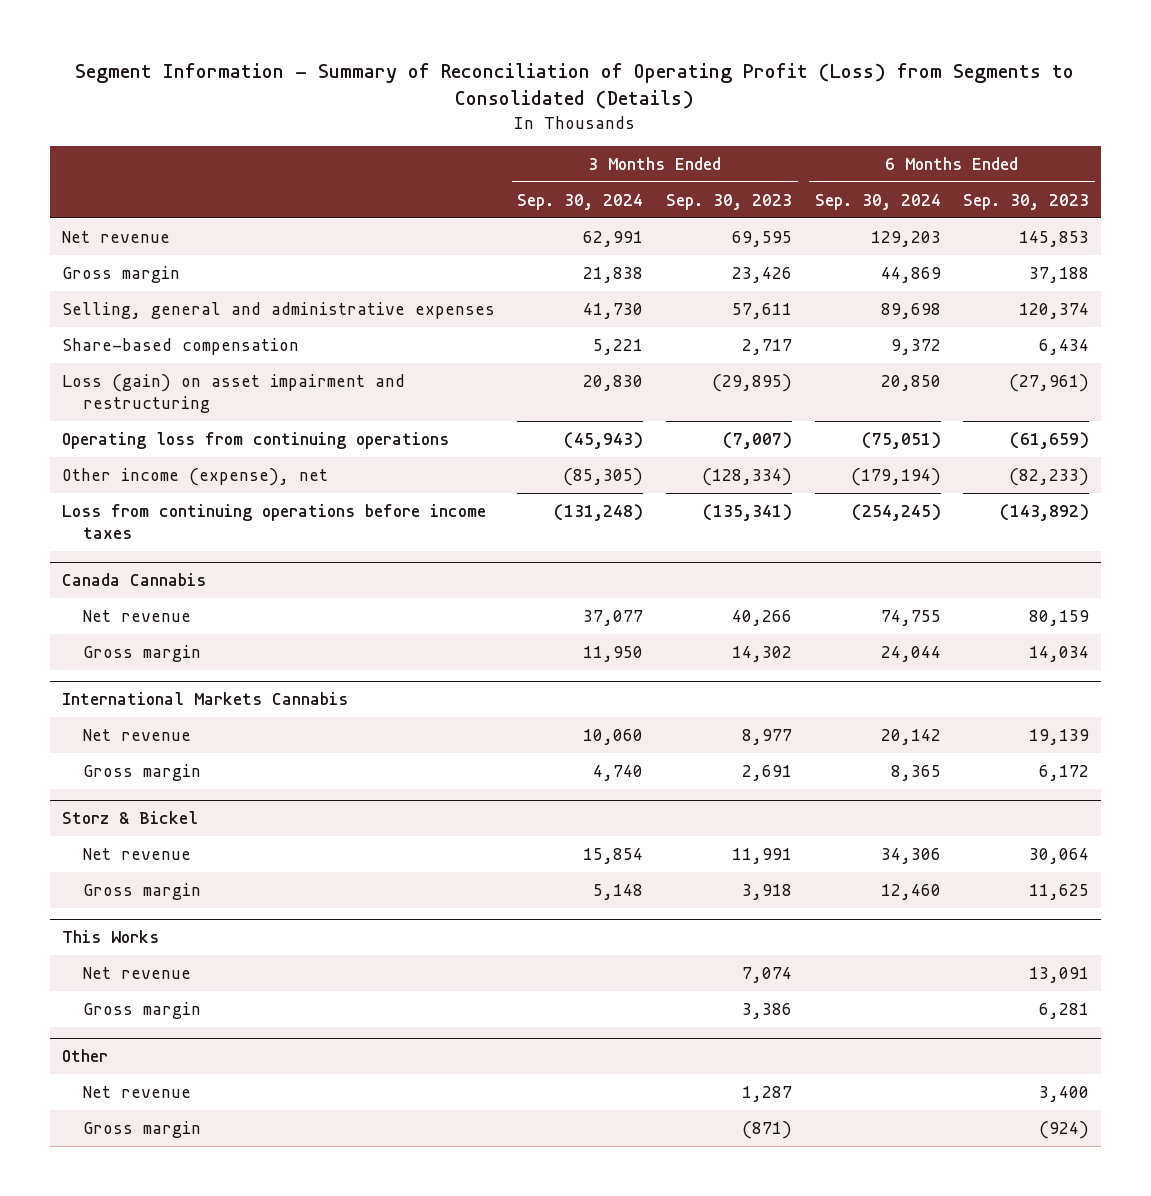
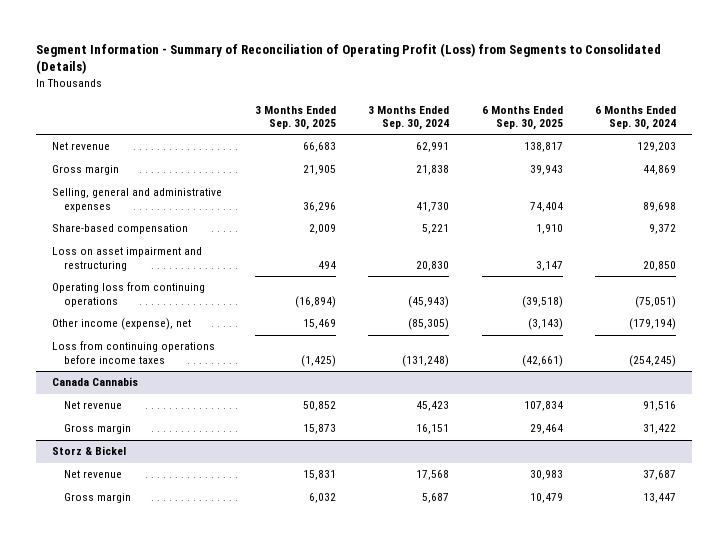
- | 3 Months Ended Sep. 30, 2024 | 3 Months Ended Sep. 30, 2023 | 6 Months Ended Sep. 30, 2024 | 6 Months Ended Sep. 30, 2023
+ | 3 Months Ended Sep. 30, 2025 | 3 Months Ended Sep. 30, 2024 | 6 Months Ended Sep. 30, 2025 | 6 Months Ended Sep. 30, 2024
- Loss (gain) on asset impairment and restructuring | 20,830 | (29,895) | 20,850 | (27,961)
+ Loss on asset impairment and restructuring | 494 | 20,830 | 3,147 | 20,850
@ Canada Cannabis
- Net revenue | 37,077 | 40,266 | 74,755 | 80,159
- Gross margin | 11,950 | 14,302 | 24,044 | 14,034
- International Markets Cannabis
- Net revenue | 10,060 | 8,977 | 20,142 | 19,139
- Gross margin | 4,740 | 2,691 | 8,365 | 6,172
@ Canada Cannabis
+ Net revenue | 50,852 | 45,423 | 107,834 | 91,516
+ Gross margin | 15,873 | 16,151 | 29,464 | 31,422
@ Storz & Bickel
- Net revenue | 15,854 | 11,991 | 34,306 | 30,064
- Gross margin | 5,148 | 3,918 | 12,460 | 11,625
- This Works
- Net revenue | | 7,074 | | 13,091
- Gross margin | | 3,386 | | 6,281
- Other
- Net revenue | | 1,287 | | 3,400
- Gross margin | | (871) | | (924)
@ Storz & Bickel
+ Net revenue | 15,831 | 17,568 | 30,983 | 37,687
+ Gross margin | 6,032 | 5,687 | 10,479 | 13,447

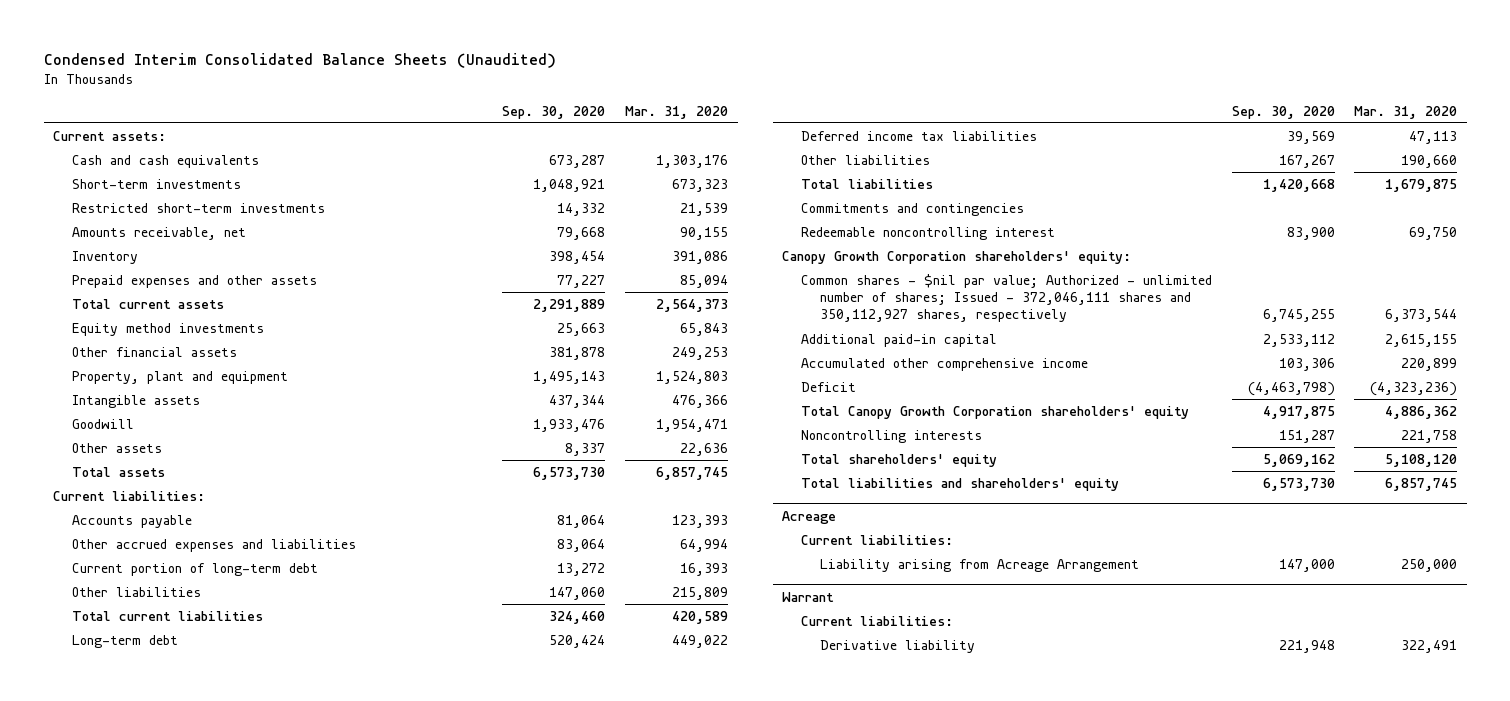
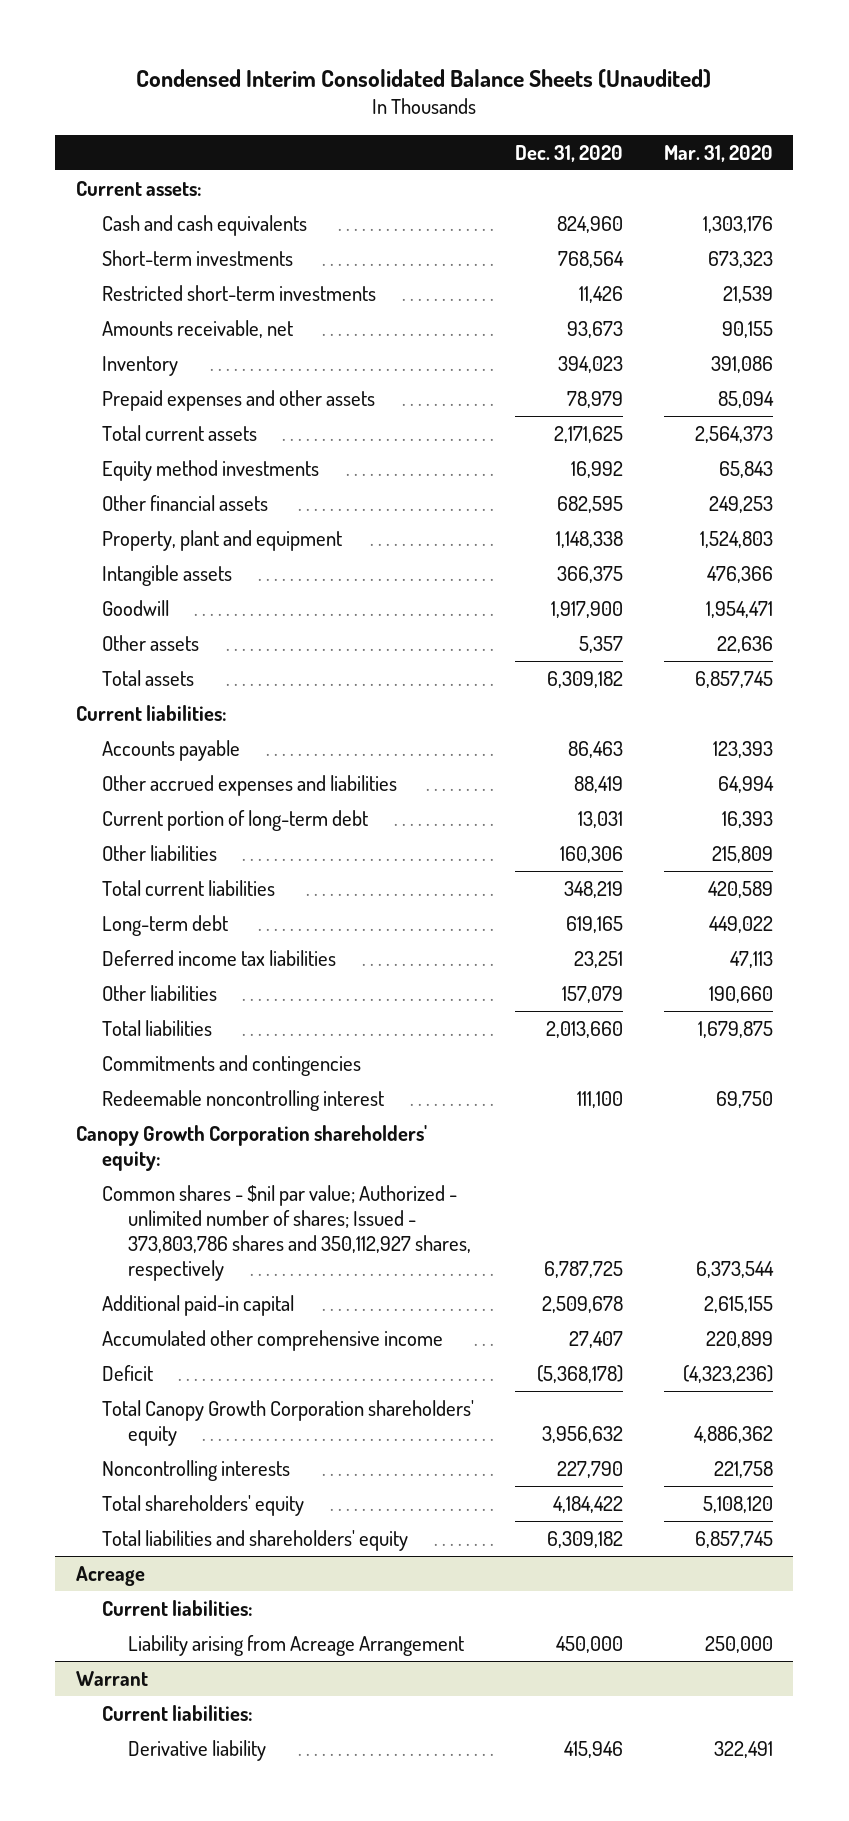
- | Sep. 30, 2020 | Mar. 31, 2020
+ | Dec. 31, 2020 | Mar. 31, 2020
- Common shares - $nil par value; Authorized - unlimited number of shares; Issued - 372,046,111 shares and 350,112,927 shares, respectively | 6,745,255 | 6,373,544
+ Common shares - $nil par value; Authorized - unlimited number of shares; Issued - 373,803,786 shares and 350,112,927 shares, respectively | 6,787,725 | 6,373,544

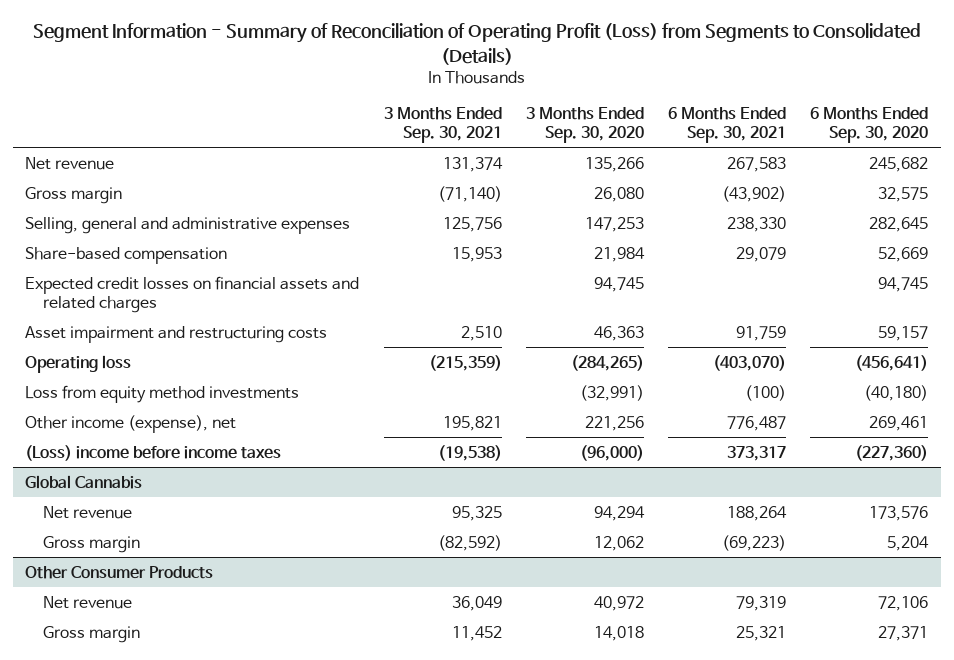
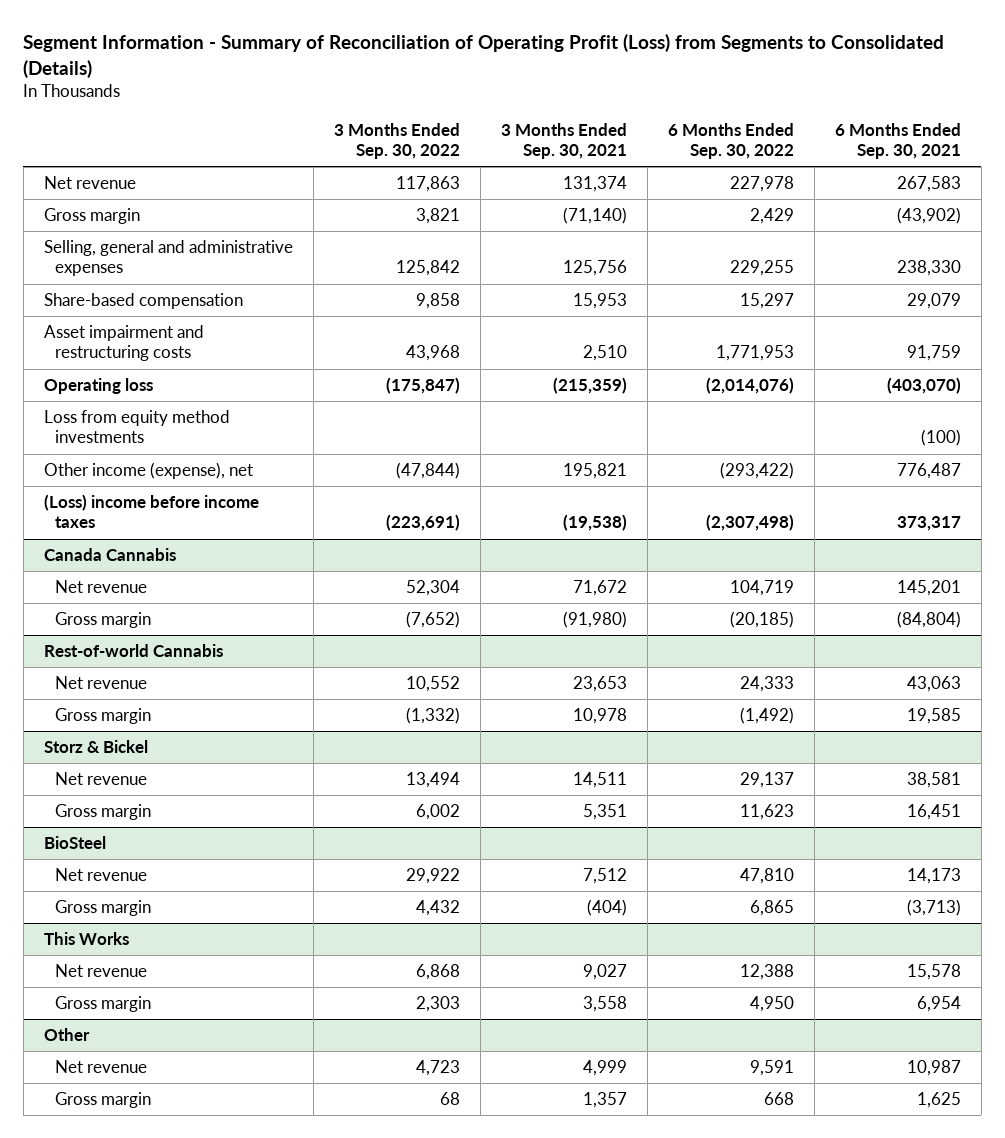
- | 3 Months Ended Sep. 30, 2021 | 3 Months Ended Sep. 30, 2020 | 6 Months Ended Sep. 30, 2021 | 6 Months Ended Sep. 30, 2020
+ | 3 Months Ended Sep. 30, 2022 | 3 Months Ended Sep. 30, 2021 | 6 Months Ended Sep. 30, 2022 | 6 Months Ended Sep. 30, 2021
- Expected credit losses on financial assets and related charges | | 94,745 | | 94,745
- Global Cannabis
- Net revenue | 95,325 | 94,294 | 188,264 | 173,576
- Gross margin | (82,592) | 12,062 | (69,223) | 5,204
- Other Consumer Products
- Net revenue | 36,049 | 40,972 | 79,319 | 72,106
- Gross margin | 11,452 | 14,018 | 25,321 | 27,371
+ Canada Cannabis
+ Net revenue | 52,304 | 71,672 | 104,719 | 145,201
+ Gross margin | (7,652) | (91,980) | (20,185) | (84,804)
+ Rest-of-world Cannabis
+ Net revenue | 10,552 | 23,653 | 24,333 | 43,063
+ Gross margin | (1,332) | 10,978 | (1,492) | 19,585
+ Storz & Bickel
+ Net revenue | 13,494 | 14,511 | 29,137 | 38,581
+ Gross margin | 6,002 | 5,351 | 11,623 | 16,451
+ BioSteel
+ Net revenue | 29,922 | 7,512 | 47,810 | 14,173
+ Gross margin | 4,432 | (404) | 6,865 | (3,713)
+ This Works
+ Net revenue | 6,868 | 9,027 | 12,388 | 15,578
+ Gross margin | 2,303 | 3,558 | 4,950 | 6,954
+ Other
+ Net revenue | 4,723 | 4,999 | 9,591 | 10,987
+ Gross margin | 68 | 1,357 | 668 | 1,625

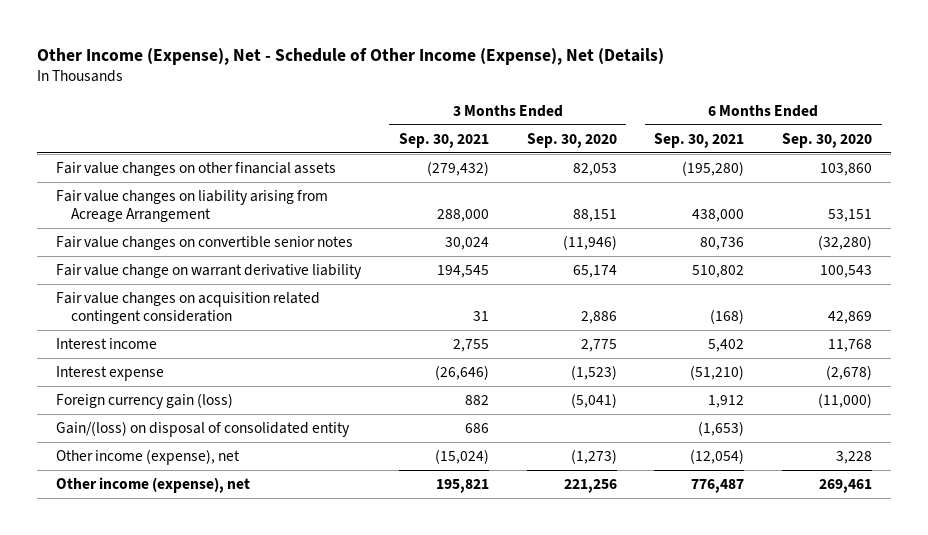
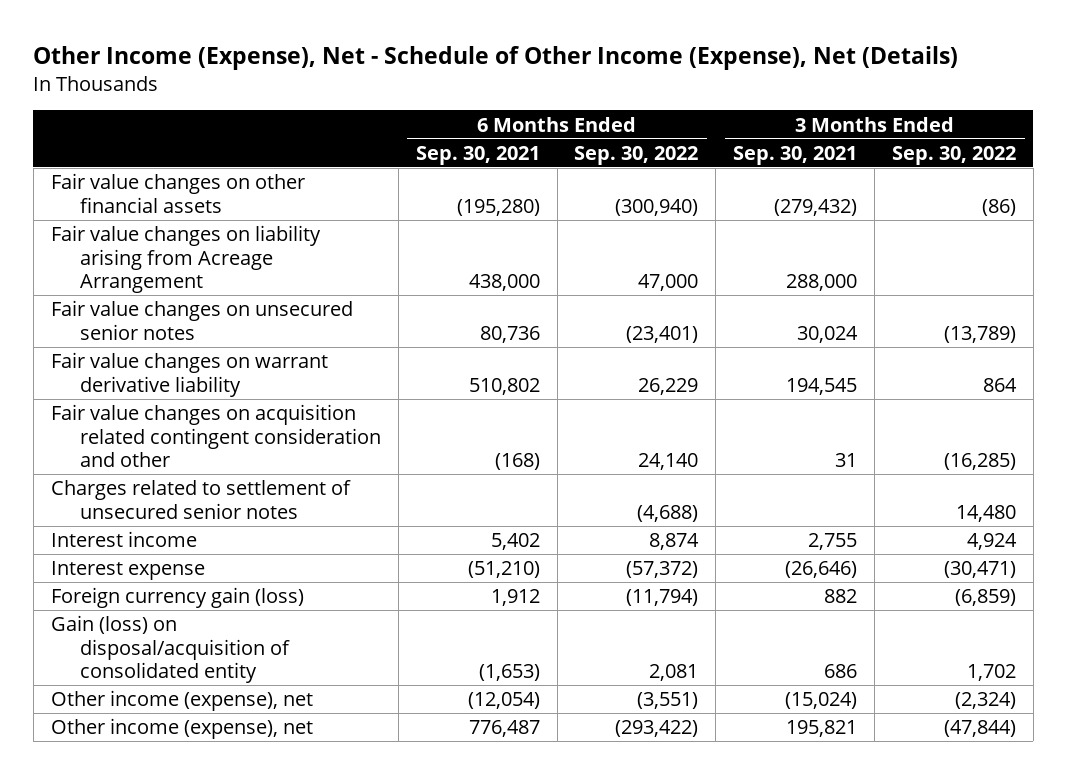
- | 3 Months Ended Sep. 30, 2021 | 3 Months Ended Sep. 30, 2020 | 6 Months Ended Sep. 30, 2021 | 6 Months Ended Sep. 30, 2020
+ | 6 Months Ended Sep. 30, 2021 | 6 Months Ended Sep. 30, 2022 | 3 Months Ended Sep. 30, 2021 | 3 Months Ended Sep. 30, 2022
- Fair value changes on convertible senior notes | 30,024 | (11,946) | 80,736 | (32,280)
- Fair value change on warrant derivative liability | 194,545 | 65,174 | 510,802 | 100,543
- Fair value changes on acquisition related contingent consideration | 31 | 2,886 | (168) | 42,869
+ Fair value changes on unsecured senior notes | 80,736 | (23,401) | 30,024 | (13,789)
+ Fair value changes on warrant derivative liability | 510,802 | 26,229 | 194,545 | 864
+ Fair value changes on acquisition related contingent consideration and other | (168) | 24,140 | 31 | (16,285)
+ Charges related to settlement of unsecured senior notes | | (4,688) | | 14,480
- Gain/(loss) on disposal of consolidated entity | 686 | | (1,653) |
+ Gain (loss) on disposal/acquisition of consolidated entity | (1,653) | 2,081 | 686 | 1,702

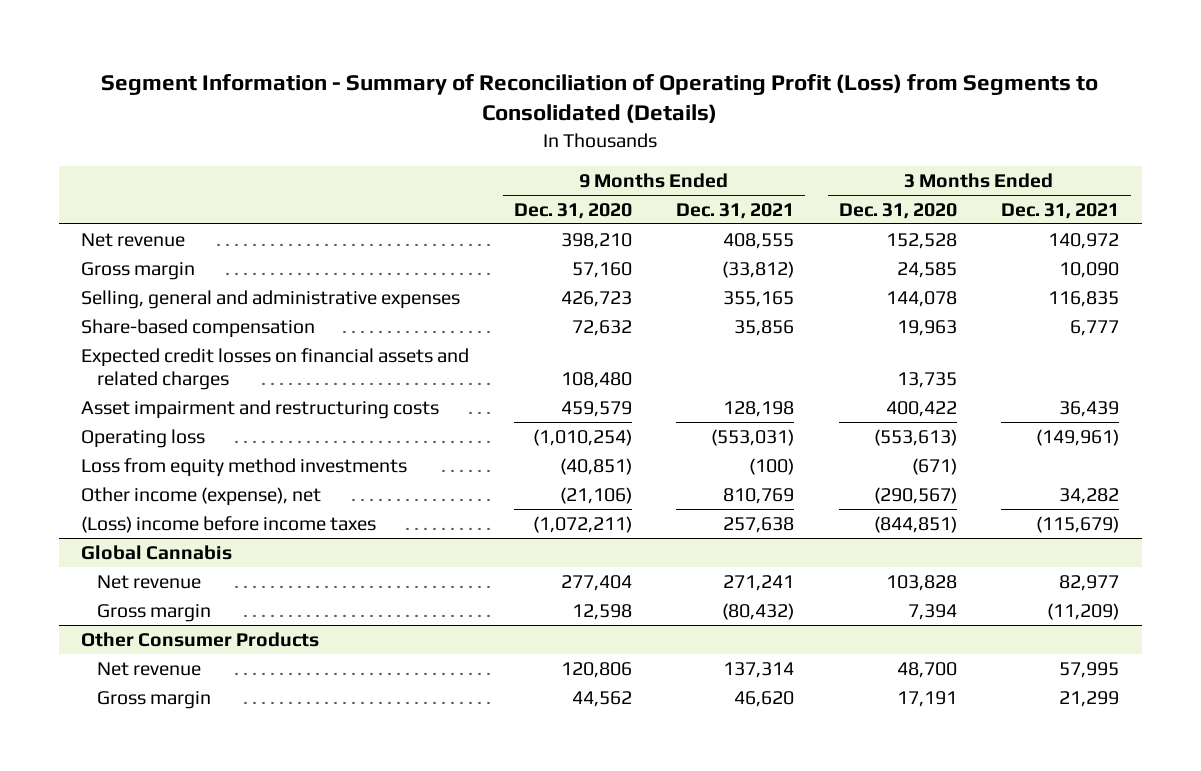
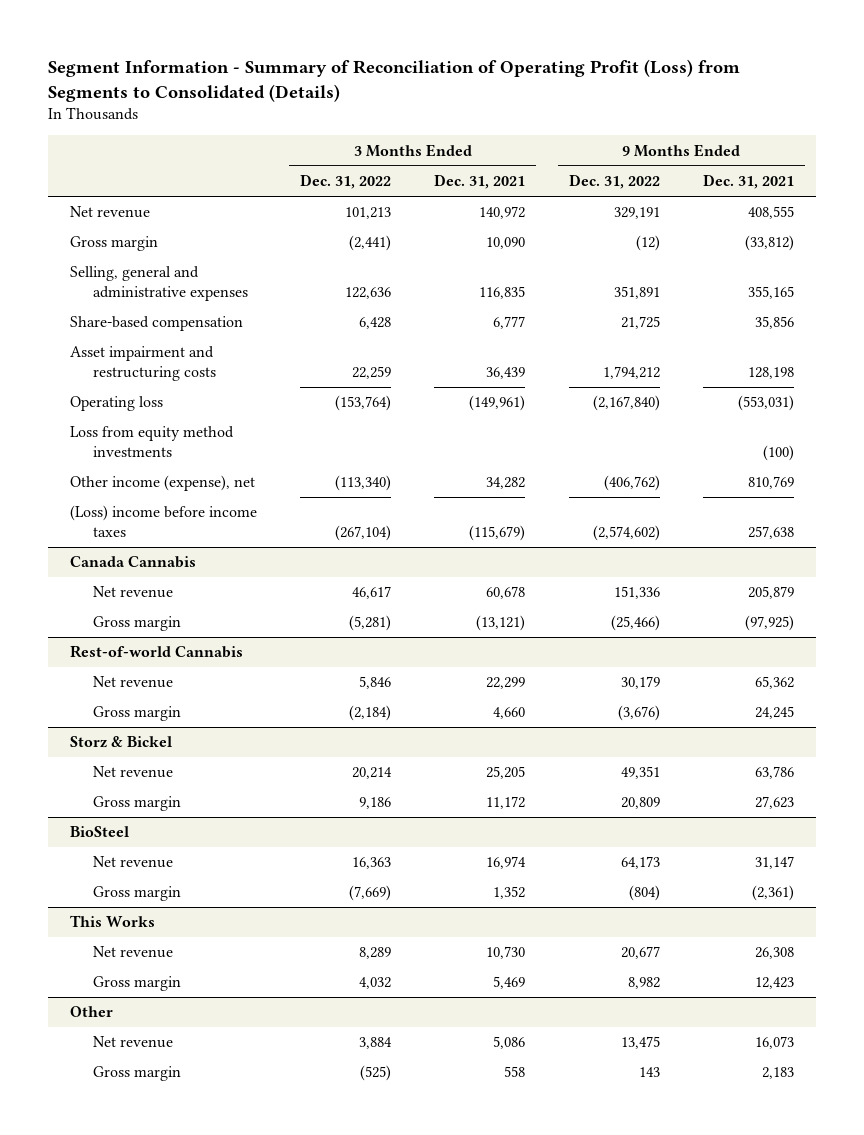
- | 9 Months Ended Dec. 31, 2020 | 9 Months Ended Dec. 31, 2021 | 3 Months Ended Dec. 31, 2020 | 3 Months Ended Dec. 31, 2021
+ | 3 Months Ended Dec. 31, 2022 | 3 Months Ended Dec. 31, 2021 | 9 Months Ended Dec. 31, 2022 | 9 Months Ended Dec. 31, 2021
- Expected credit losses on financial assets and related charges | 108,480 | | 13,735 |
- Global Cannabis
- Net revenue | 277,404 | 271,241 | 103,828 | 82,977
- Gross margin | 12,598 | (80,432) | 7,394 | (11,209)
- Other Consumer Products
- Net revenue | 120,806 | 137,314 | 48,700 | 57,995
- Gross margin | 44,562 | 46,620 | 17,191 | 21,299
+ Canada Cannabis
+ Net revenue | 46,617 | 60,678 | 151,336 | 205,879
+ Gross margin | (5,281) | (13,121) | (25,466) | (97,925)
+ Rest-of-world Cannabis
+ Net revenue | 5,846 | 22,299 | 30,179 | 65,362
+ Gross margin | (2,184) | 4,660 | (3,676) | 24,245
+ Storz & Bickel
+ Net revenue | 20,214 | 25,205 | 49,351 | 63,786
+ Gross margin | 9,186 | 11,172 | 20,809 | 27,623
+ BioSteel
+ Net revenue | 16,363 | 16,974 | 64,173 | 31,147
+ Gross margin | (7,669) | 1,352 | (804) | (2,361)
+ This Works
+ Net revenue | 8,289 | 10,730 | 20,677 | 26,308
+ Gross margin | 4,032 | 5,469 | 8,982 | 12,423
+ Other
+ Net revenue | 3,884 | 5,086 | 13,475 | 16,073
+ Gross margin | (525) | 558 | 143 | 2,183

